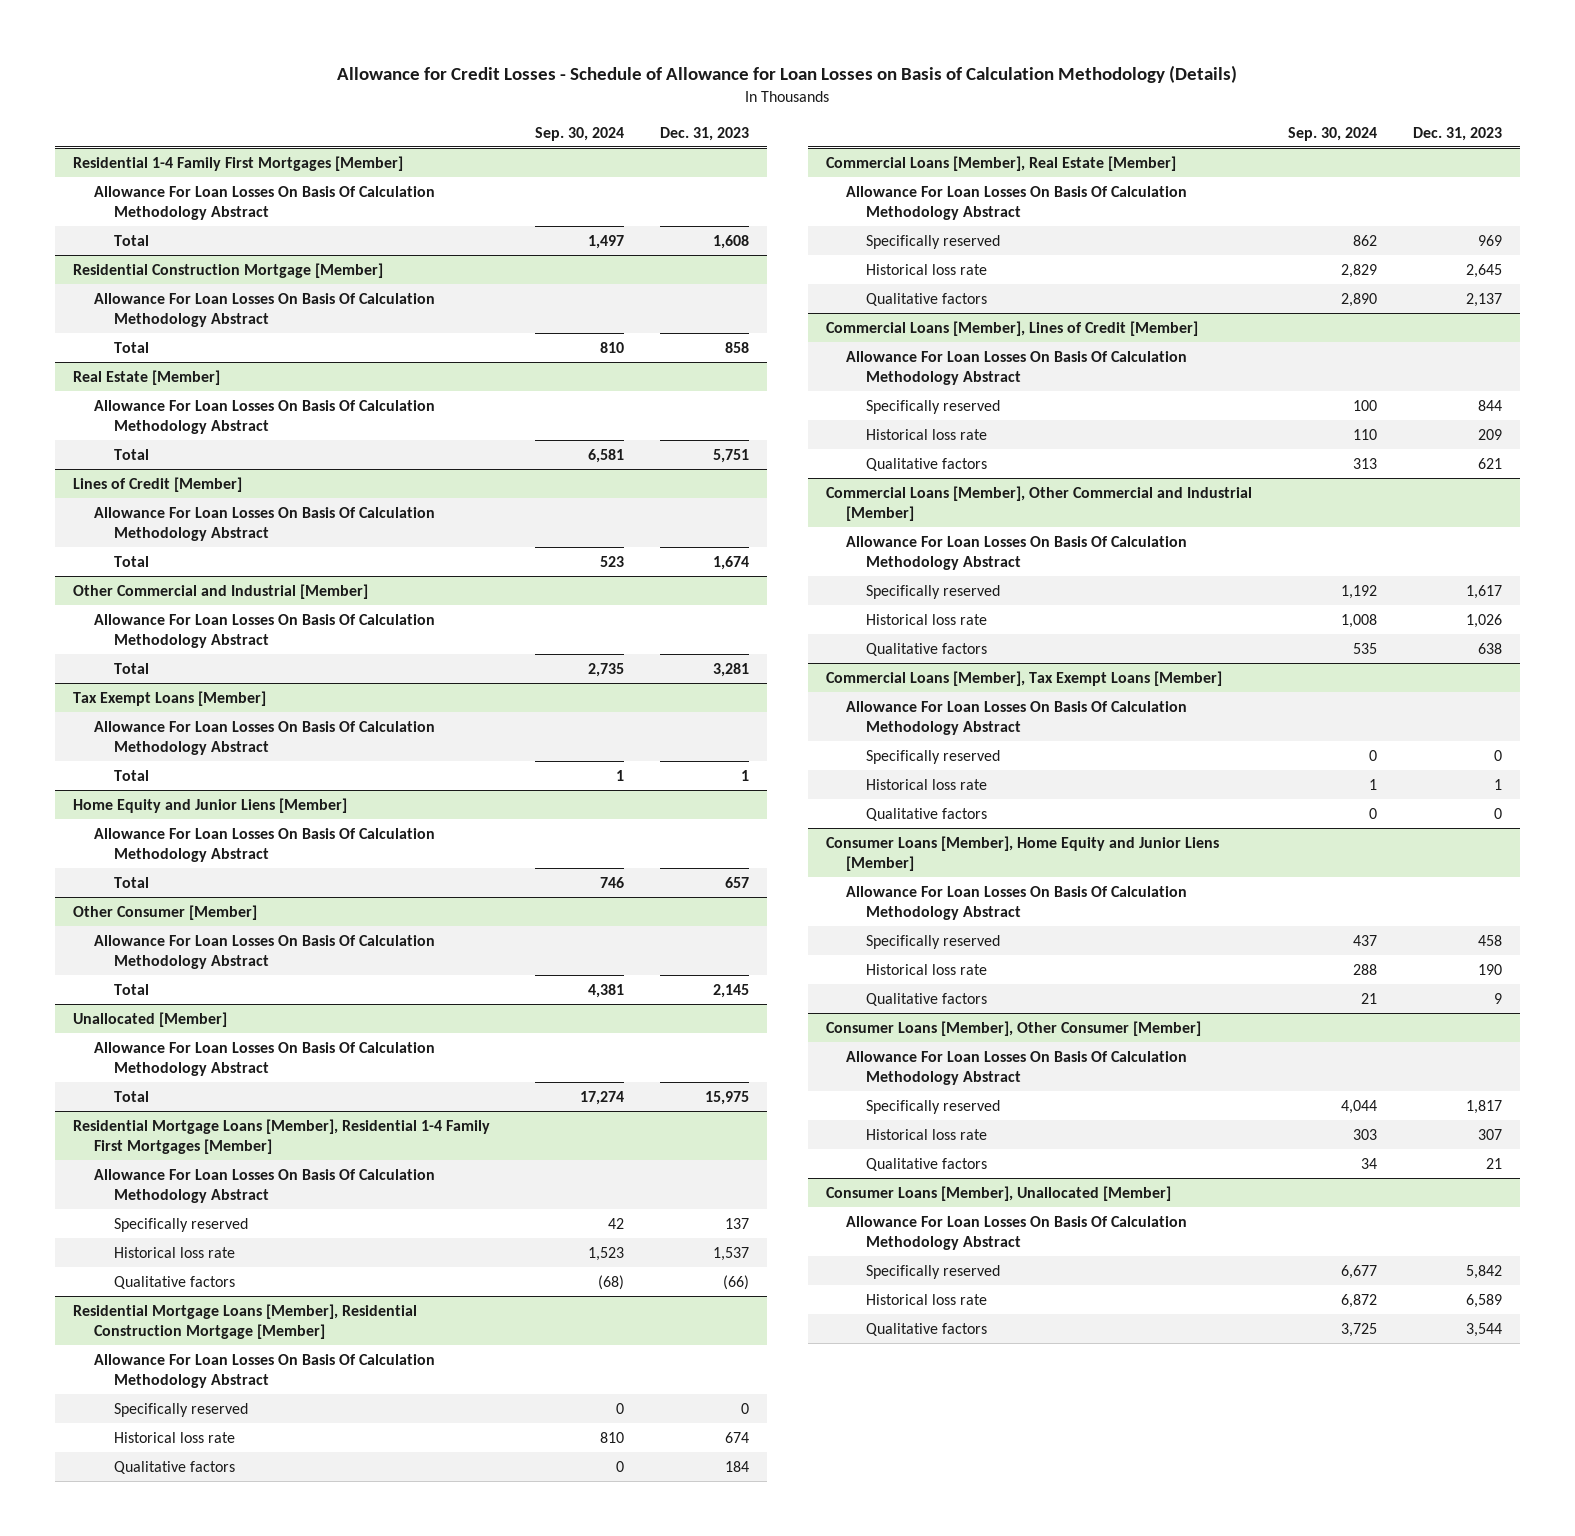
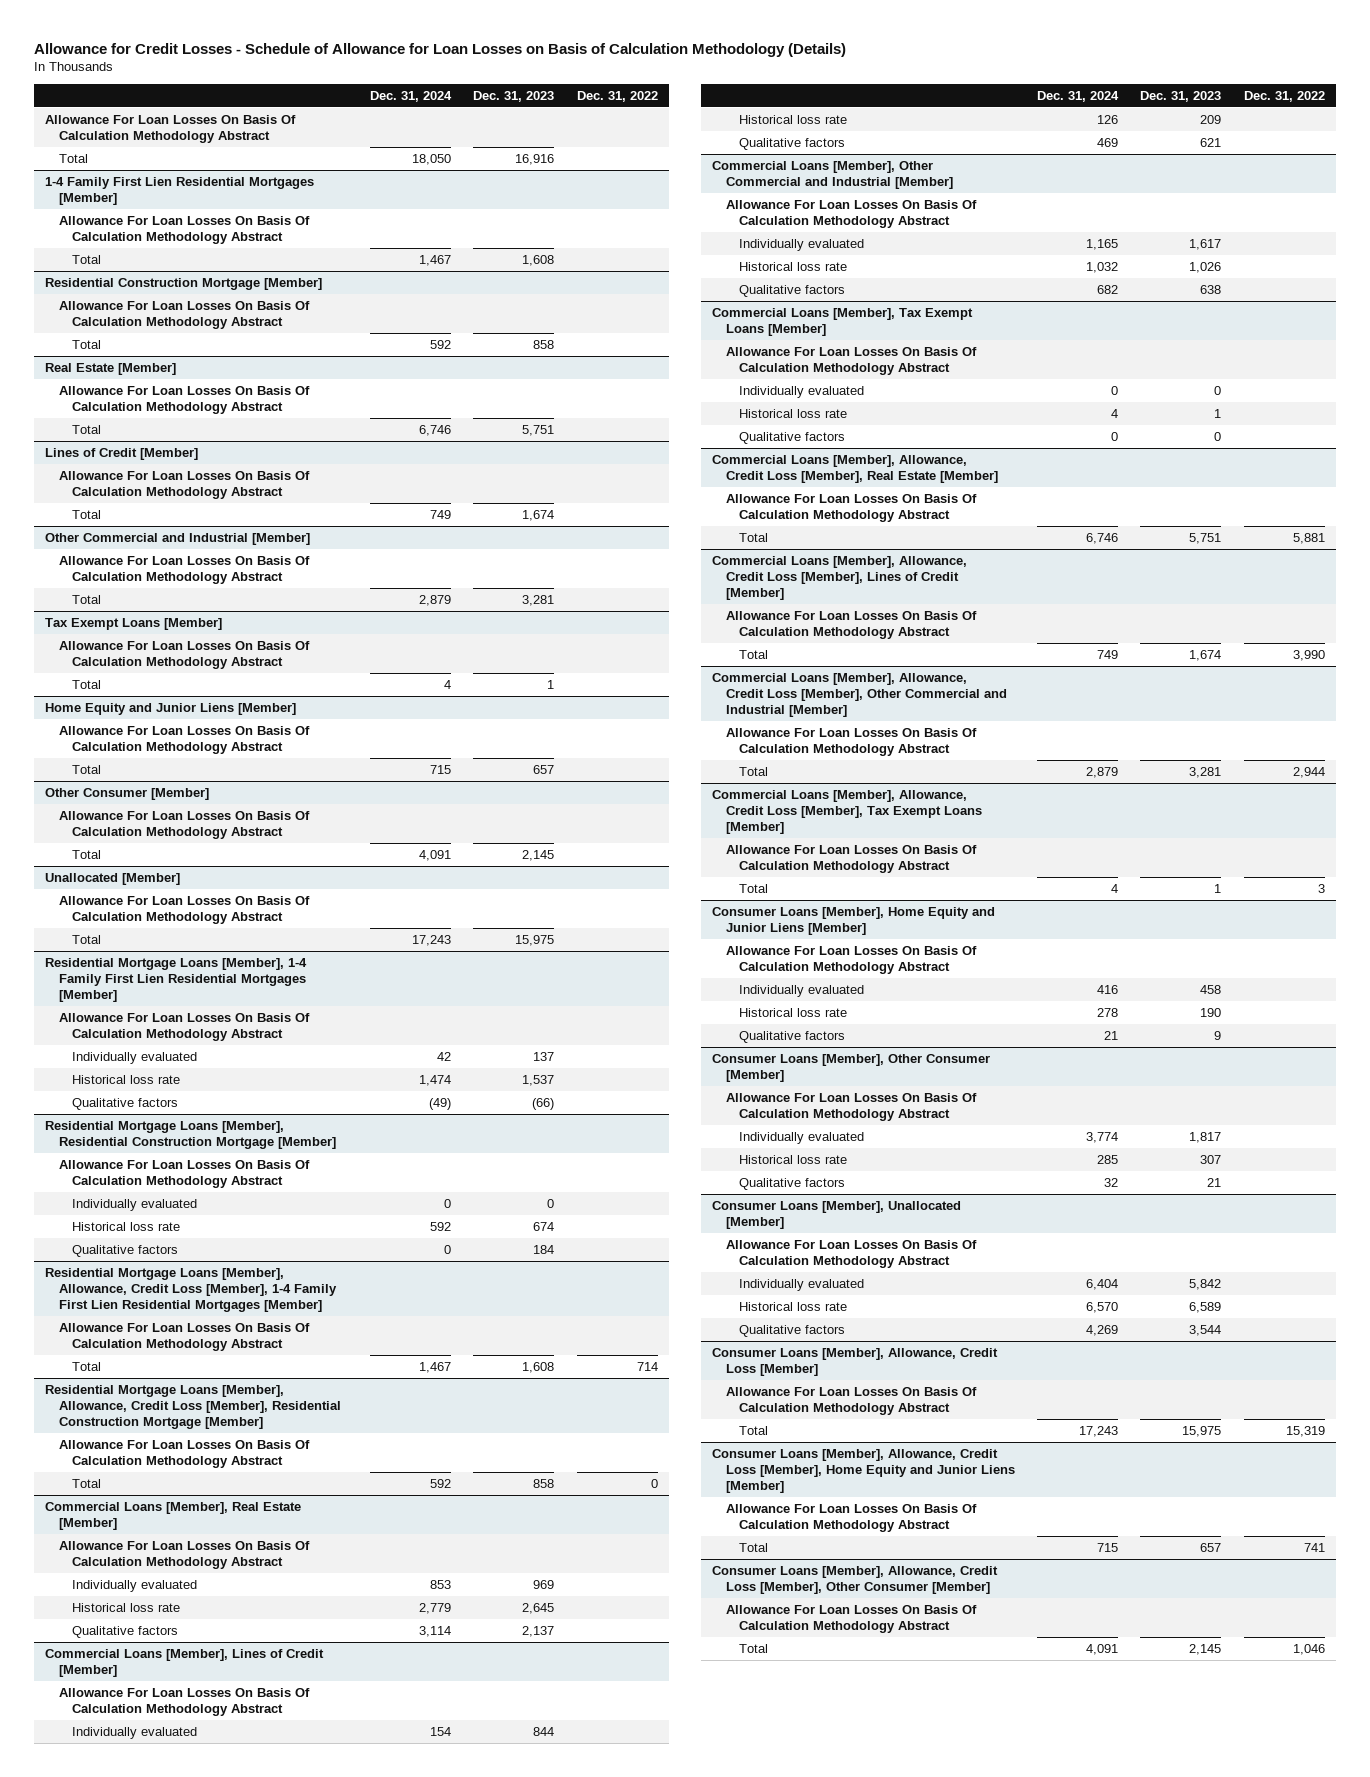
- | Sep. 30, 2024 | Dec. 31, 2023
+ | Dec. 31, 2024 | Dec. 31, 2023 | Dec. 31, 2022
- Residential 1-4 Family First Mortgages [Member]
+ Total | 18,050 | 16,916 |
+ 1-4 Family First Lien Residential Mortgages [Member]
+ Allowance For Loan Losses On Basis Of Calculation Methodology Abstract
- Residential Mortgage Loans [Member], Residential 1-4 Family First Mortgages [Member]
+ Residential Mortgage Loans [Member], 1-4 Family First Lien Residential Mortgages [Member]
- Specifically reserved | 42 | 137
+ Individually evaluated | 42 | 137 |
@ Residential Mortgage Loans [Member], Residential Construction Mortgage [Member]
- Specifically reserved | 0 | 0
+ Individually evaluated | 0 | 0 |
+ Residential Mortgage Loans [Member], Allowance, Credit Loss [Member], 1-4 Family First Lien Residential Mortgages [Member]
+ Allowance For Loan Losses On Basis Of Calculation Methodology Abstract
+ Total | 1,467 | 1,608 | 714
+ Residential Mortgage Loans [Member], Allowance, Credit Loss [Member], Residential Construction Mortgage [Member]
+ Allowance For Loan Losses On Basis Of Calculation Methodology Abstract
+ Total | 592 | 858 | 0
@ Commercial Loans [Member], Real Estate [Member]
- Specifically reserved | 862 | 969
+ Individually evaluated | 853 | 969 |
@ Commercial Loans [Member], Lines of Credit [Member]
- Specifically reserved | 100 | 844
+ Individually evaluated | 154 | 844 |
@ Commercial Loans [Member], Other Commercial and Industrial [Member]
- Specifically reserved | 1,192 | 1,617
+ Individually evaluated | 1,165 | 1,617 |
@ Commercial Loans [Member], Tax Exempt Loans [Member]
- Specifically reserved | 0 | 0
+ Individually evaluated | 0 | 0 |
+ Commercial Loans [Member], Allowance, Credit Loss [Member], Real Estate [Member]
+ Allowance For Loan Losses On Basis Of Calculation Methodology Abstract
+ Total | 6,746 | 5,751 | 5,881
+ Commercial Loans [Member], Allowance, Credit Loss [Member], Lines of Credit [Member]
+ Allowance For Loan Losses On Basis Of Calculation Methodology Abstract
+ Total | 749 | 1,674 | 3,990
+ Commercial Loans [Member], Allowance, Credit Loss [Member], Other Commercial and Industrial [Member]
+ Allowance For Loan Losses On Basis Of Calculation Methodology Abstract
+ Total | 2,879 | 3,281 | 2,944
+ Commercial Loans [Member], Allowance, Credit Loss [Member], Tax Exempt Loans [Member]
+ Allowance For Loan Losses On Basis Of Calculation Methodology Abstract
+ Total | 4 | 1 | 3
@ Consumer Loans [Member], Home Equity and Junior Liens [Member]
- Specifically reserved | 437 | 458
+ Individually evaluated | 416 | 458 |
@ Consumer Loans [Member], Other Consumer [Member]
- Specifically reserved | 4,044 | 1,817
+ Individually evaluated | 3,774 | 1,817 |
@ Consumer Loans [Member], Unallocated [Member]
- Specifically reserved | 6,677 | 5,842
+ Individually evaluated | 6,404 | 5,842 |
+ Consumer Loans [Member], Allowance, Credit Loss [Member]
+ Allowance For Loan Losses On Basis Of Calculation Methodology Abstract
+ Total | 17,243 | 15,975 | 15,319
+ Consumer Loans [Member], Allowance, Credit Loss [Member], Home Equity and Junior Liens [Member]
+ Allowance For Loan Losses On Basis Of Calculation Methodology Abstract
+ Total | 715 | 657 | 741
+ Consumer Loans [Member], Allowance, Credit Loss [Member], Other Consumer [Member]
+ Allowance For Loan Losses On Basis Of Calculation Methodology Abstract
+ Total | 4,091 | 2,145 | 1,046

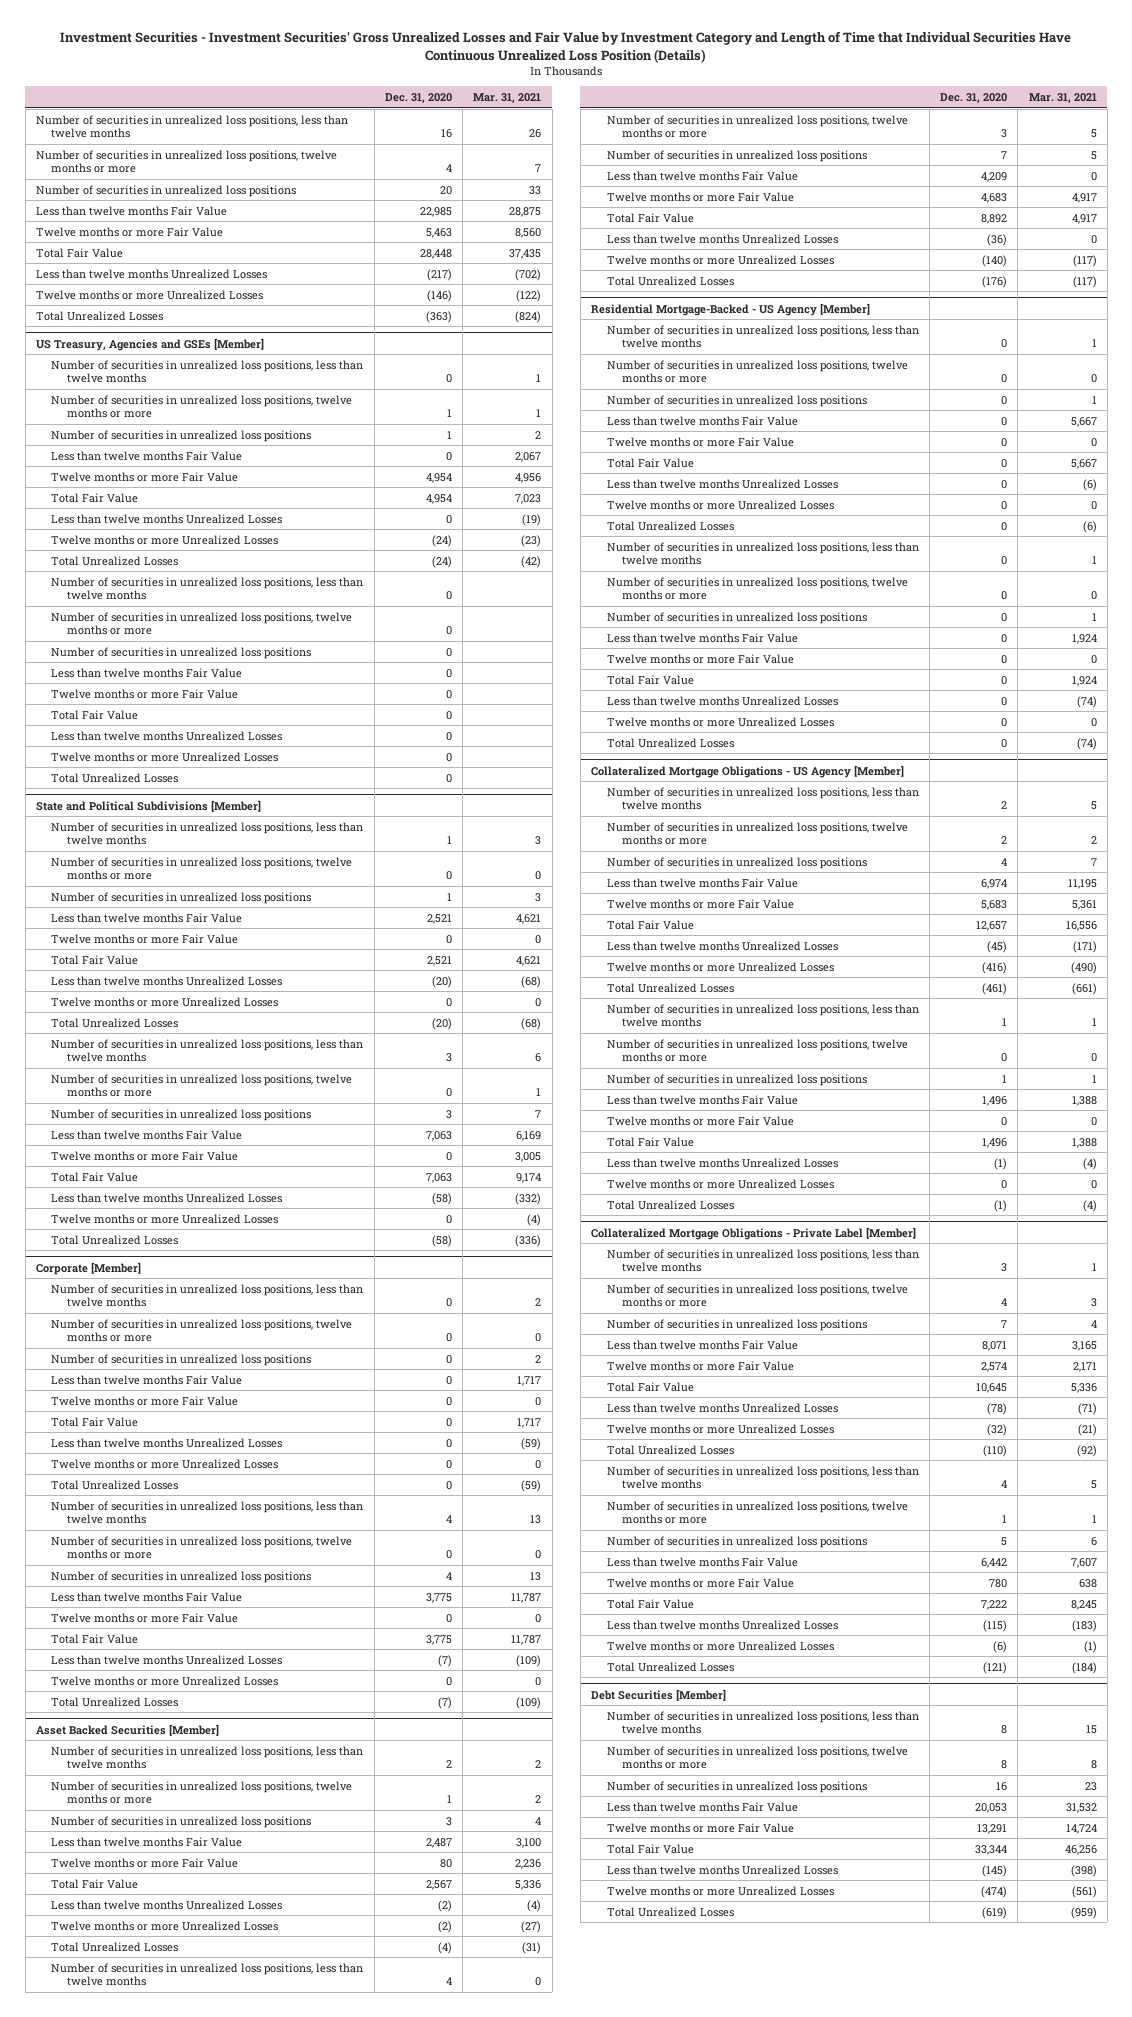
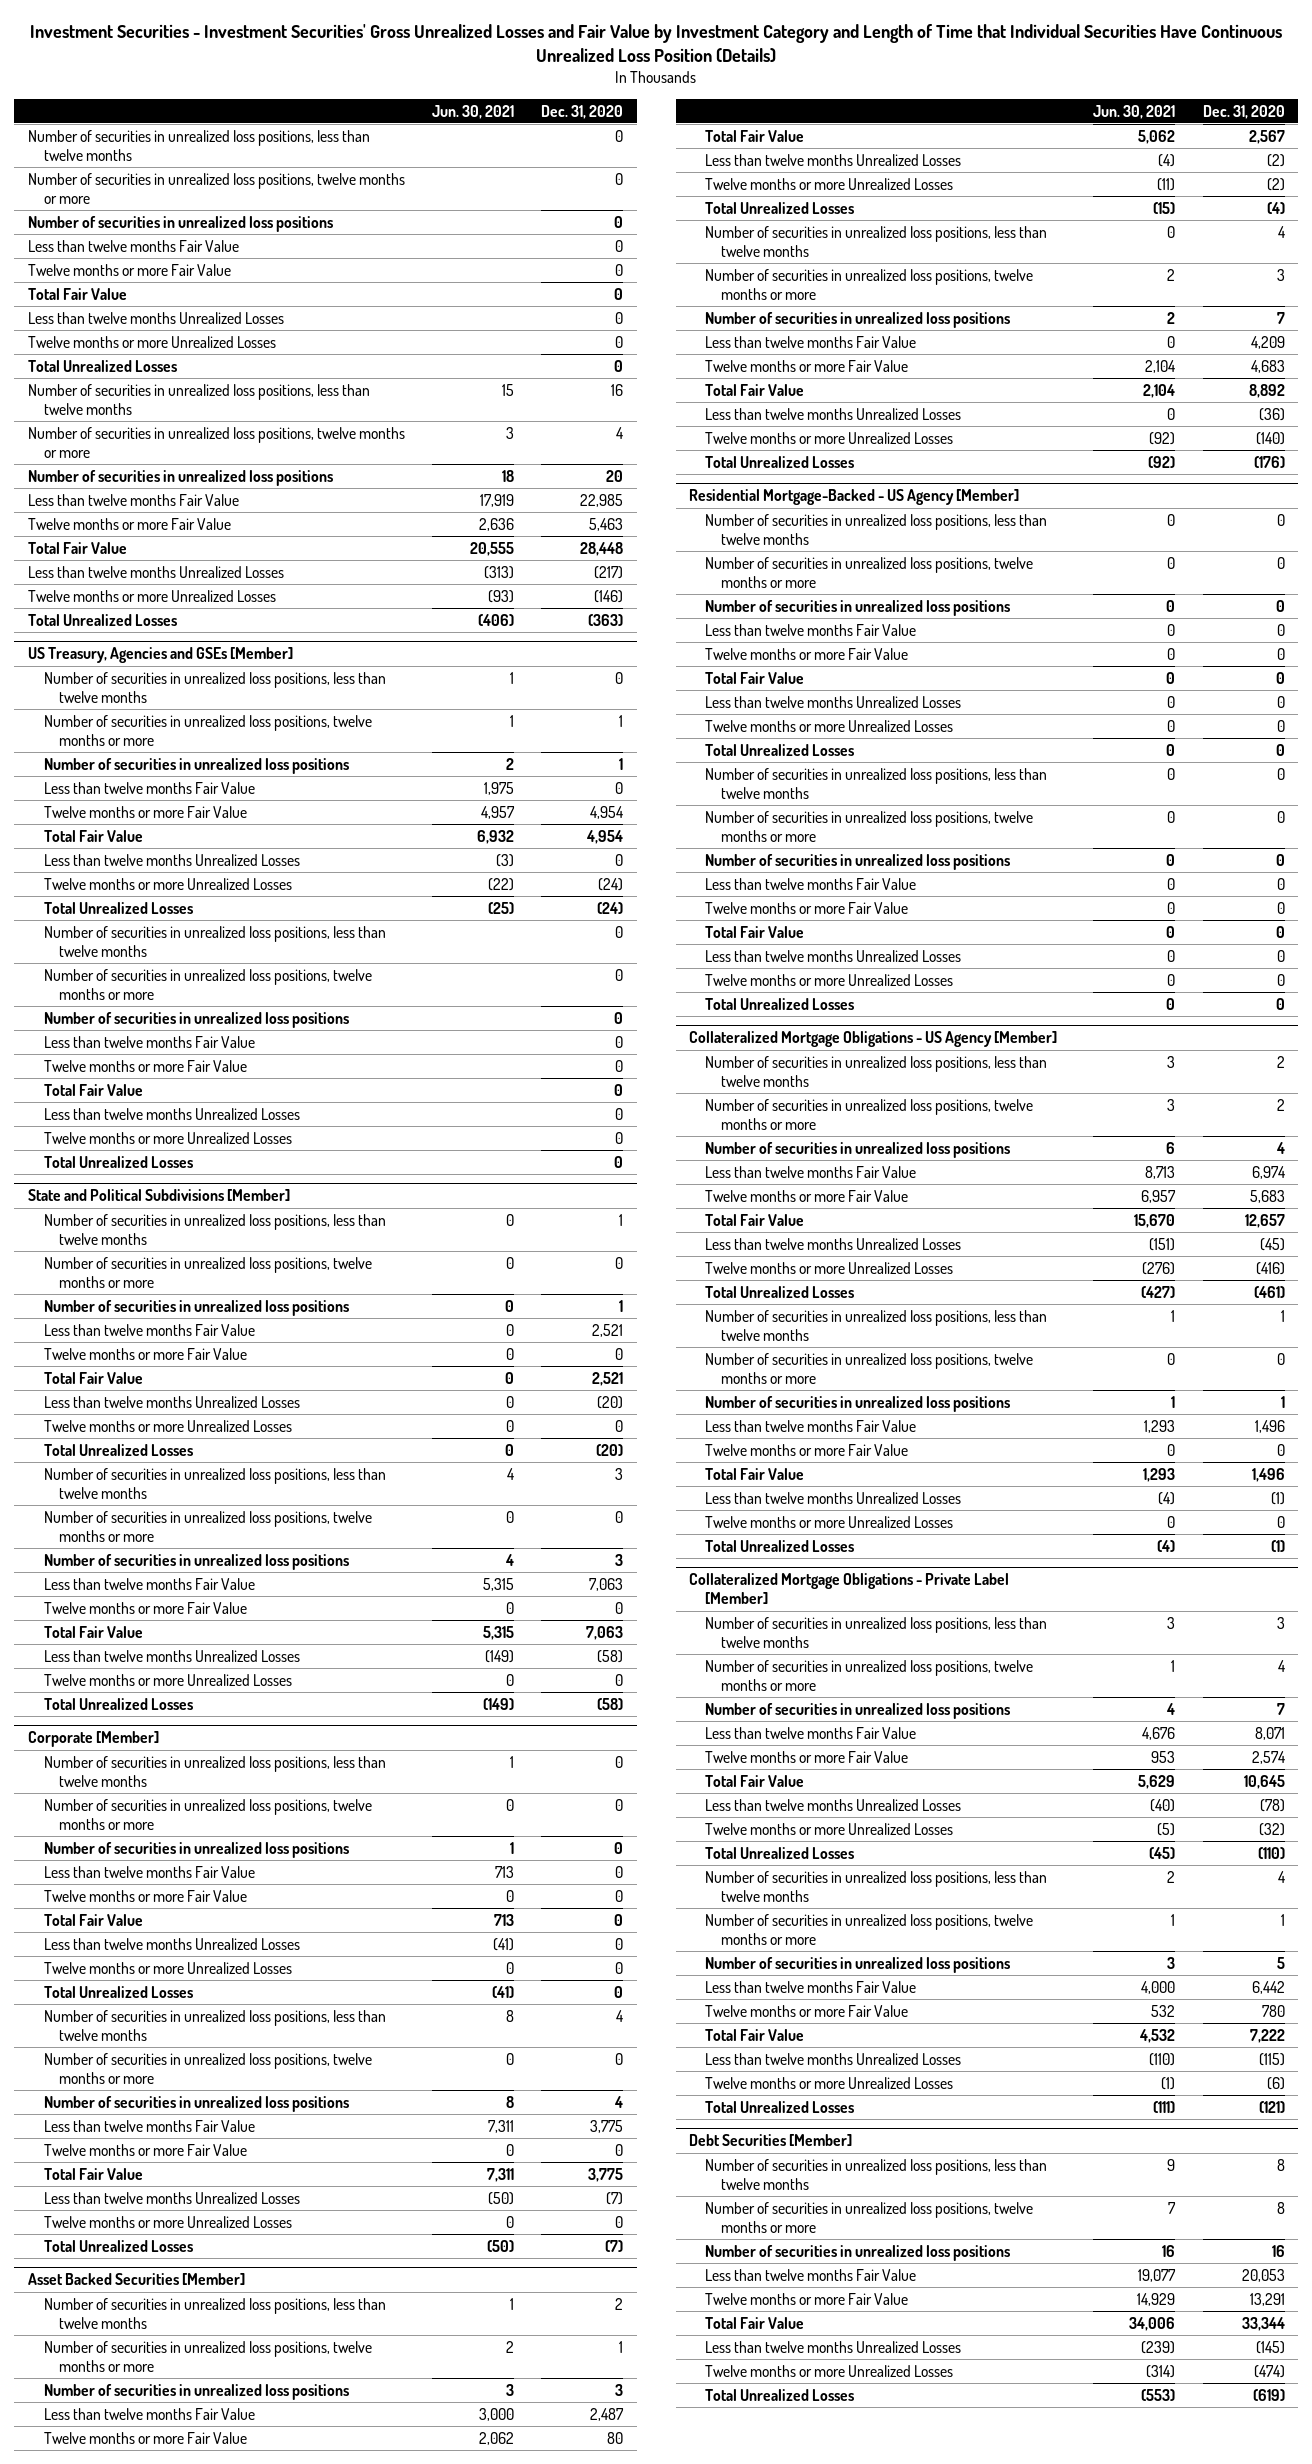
- | Dec. 31, 2020 | Mar. 31, 2021
+ | Jun. 30, 2021 | Dec. 31, 2020
+ Number of securities in unrealized loss positions, less than twelve months | | 0
+ Number of securities in unrealized loss positions, twelve months or more | | 0
+ Number of securities in unrealized loss positions | | 0
+ Less than twelve months Fair Value | | 0
+ Twelve months or more Fair Value | | 0
+ Total Fair Value | | 0
+ Less than twelve months Unrealized Losses | | 0
+ Twelve months or more Unrealized Losses | | 0
+ Total Unrealized Losses | | 0

